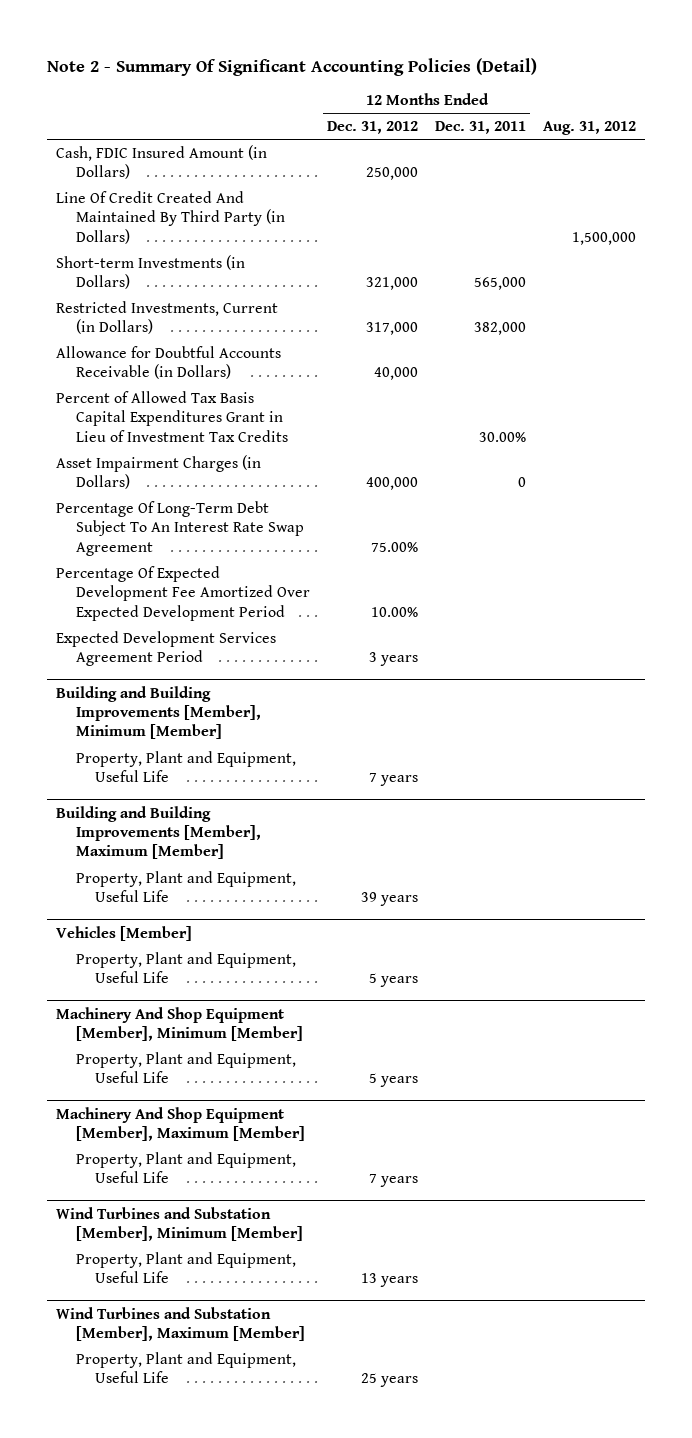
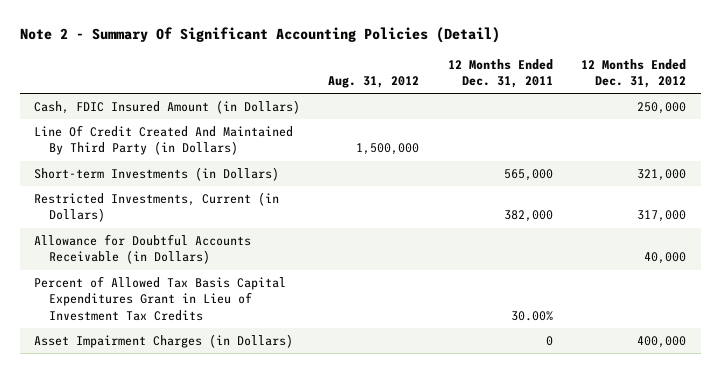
- | 12 Months Ended Dec. 31, 2012 | 12 Months Ended Dec. 31, 2011 | Aug. 31, 2012
+ | Aug. 31, 2012 | 12 Months Ended Dec. 31, 2011 | 12 Months Ended Dec. 31, 2012
- Percentage Of Long-Term Debt Subject To An Interest Rate Swap Agreement | 75.00% | |
- Percentage Of Expected Development Fee Amortized Over Expected Development Period | 10.00% | |
- Expected Development Services Agreement Period | 3 years | |
- Building and Building Improvements [Member], Minimum [Member]
- Property, Plant and Equipment, Useful Life | 7 years | |
- Building and Building Improvements [Member], Maximum [Member]
- Property, Plant and Equipment, Useful Life | 39 years | |
- Vehicles [Member]
- Property, Plant and Equipment, Useful Life | 5 years | |
- Machinery And Shop Equipment [Member], Minimum [Member]
- Property, Plant and Equipment, Useful Life | 5 years | |
- Machinery And Shop Equipment [Member], Maximum [Member]
- Property, Plant and Equipment, Useful Life | 7 years | |
- Wind Turbines and Substation [Member], Minimum [Member]
- Property, Plant and Equipment, Useful Life | 13 years | |
- Wind Turbines and Substation [Member], Maximum [Member]
- Property, Plant and Equipment, Useful Life | 25 years | |

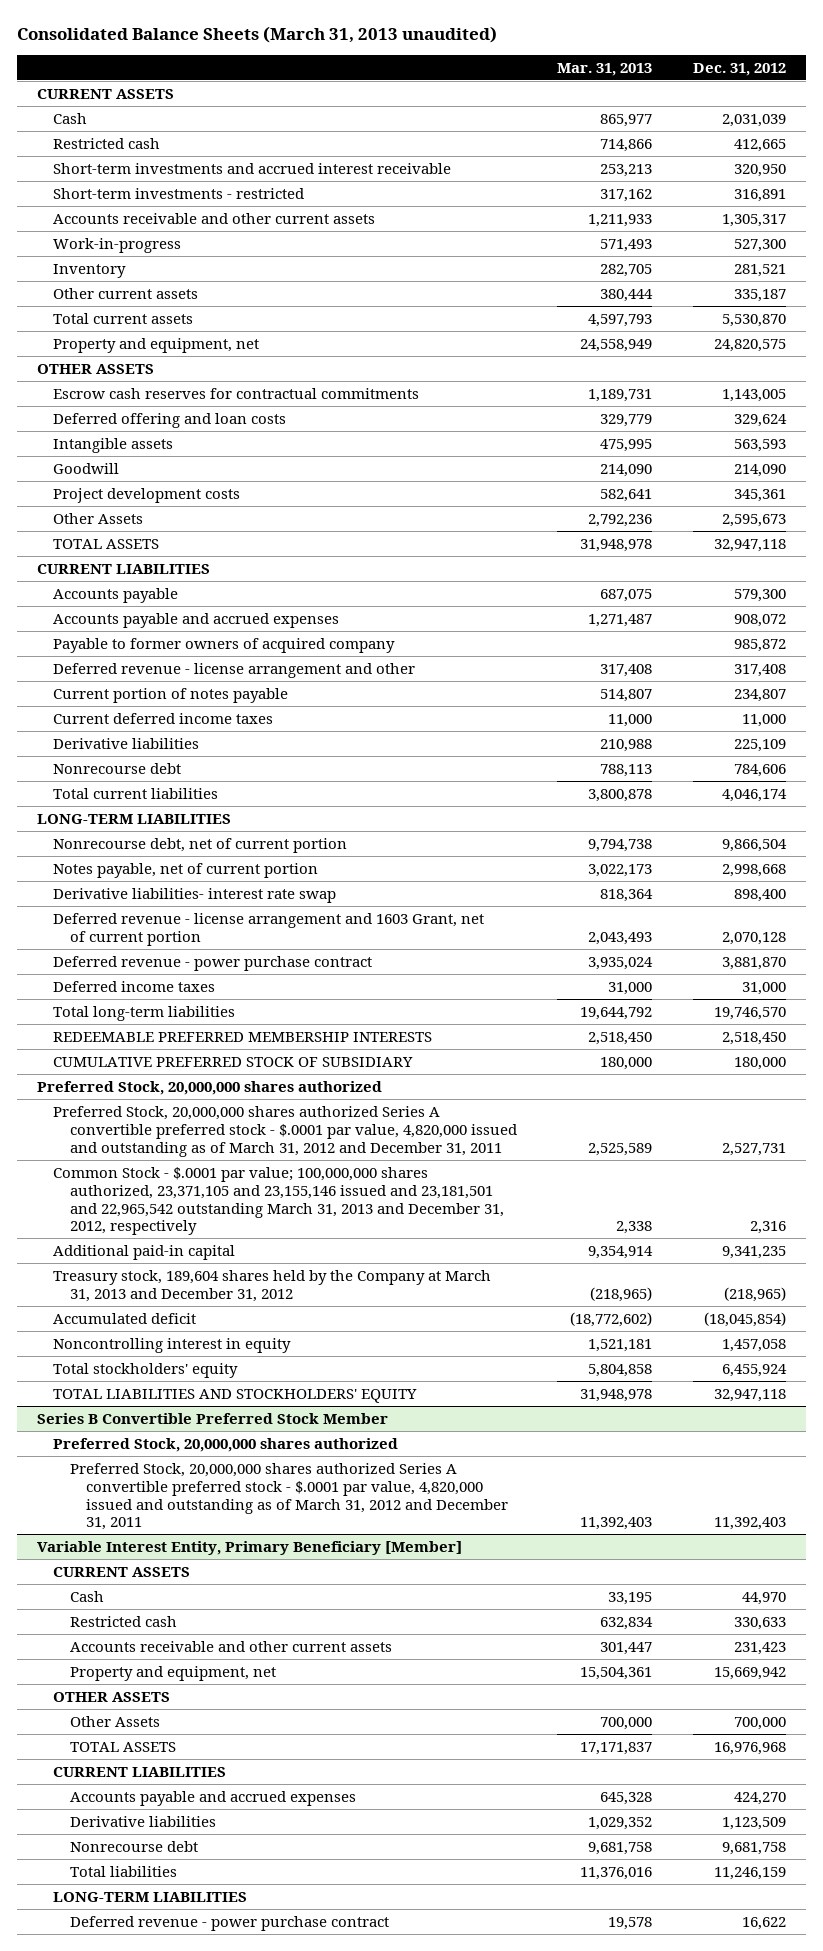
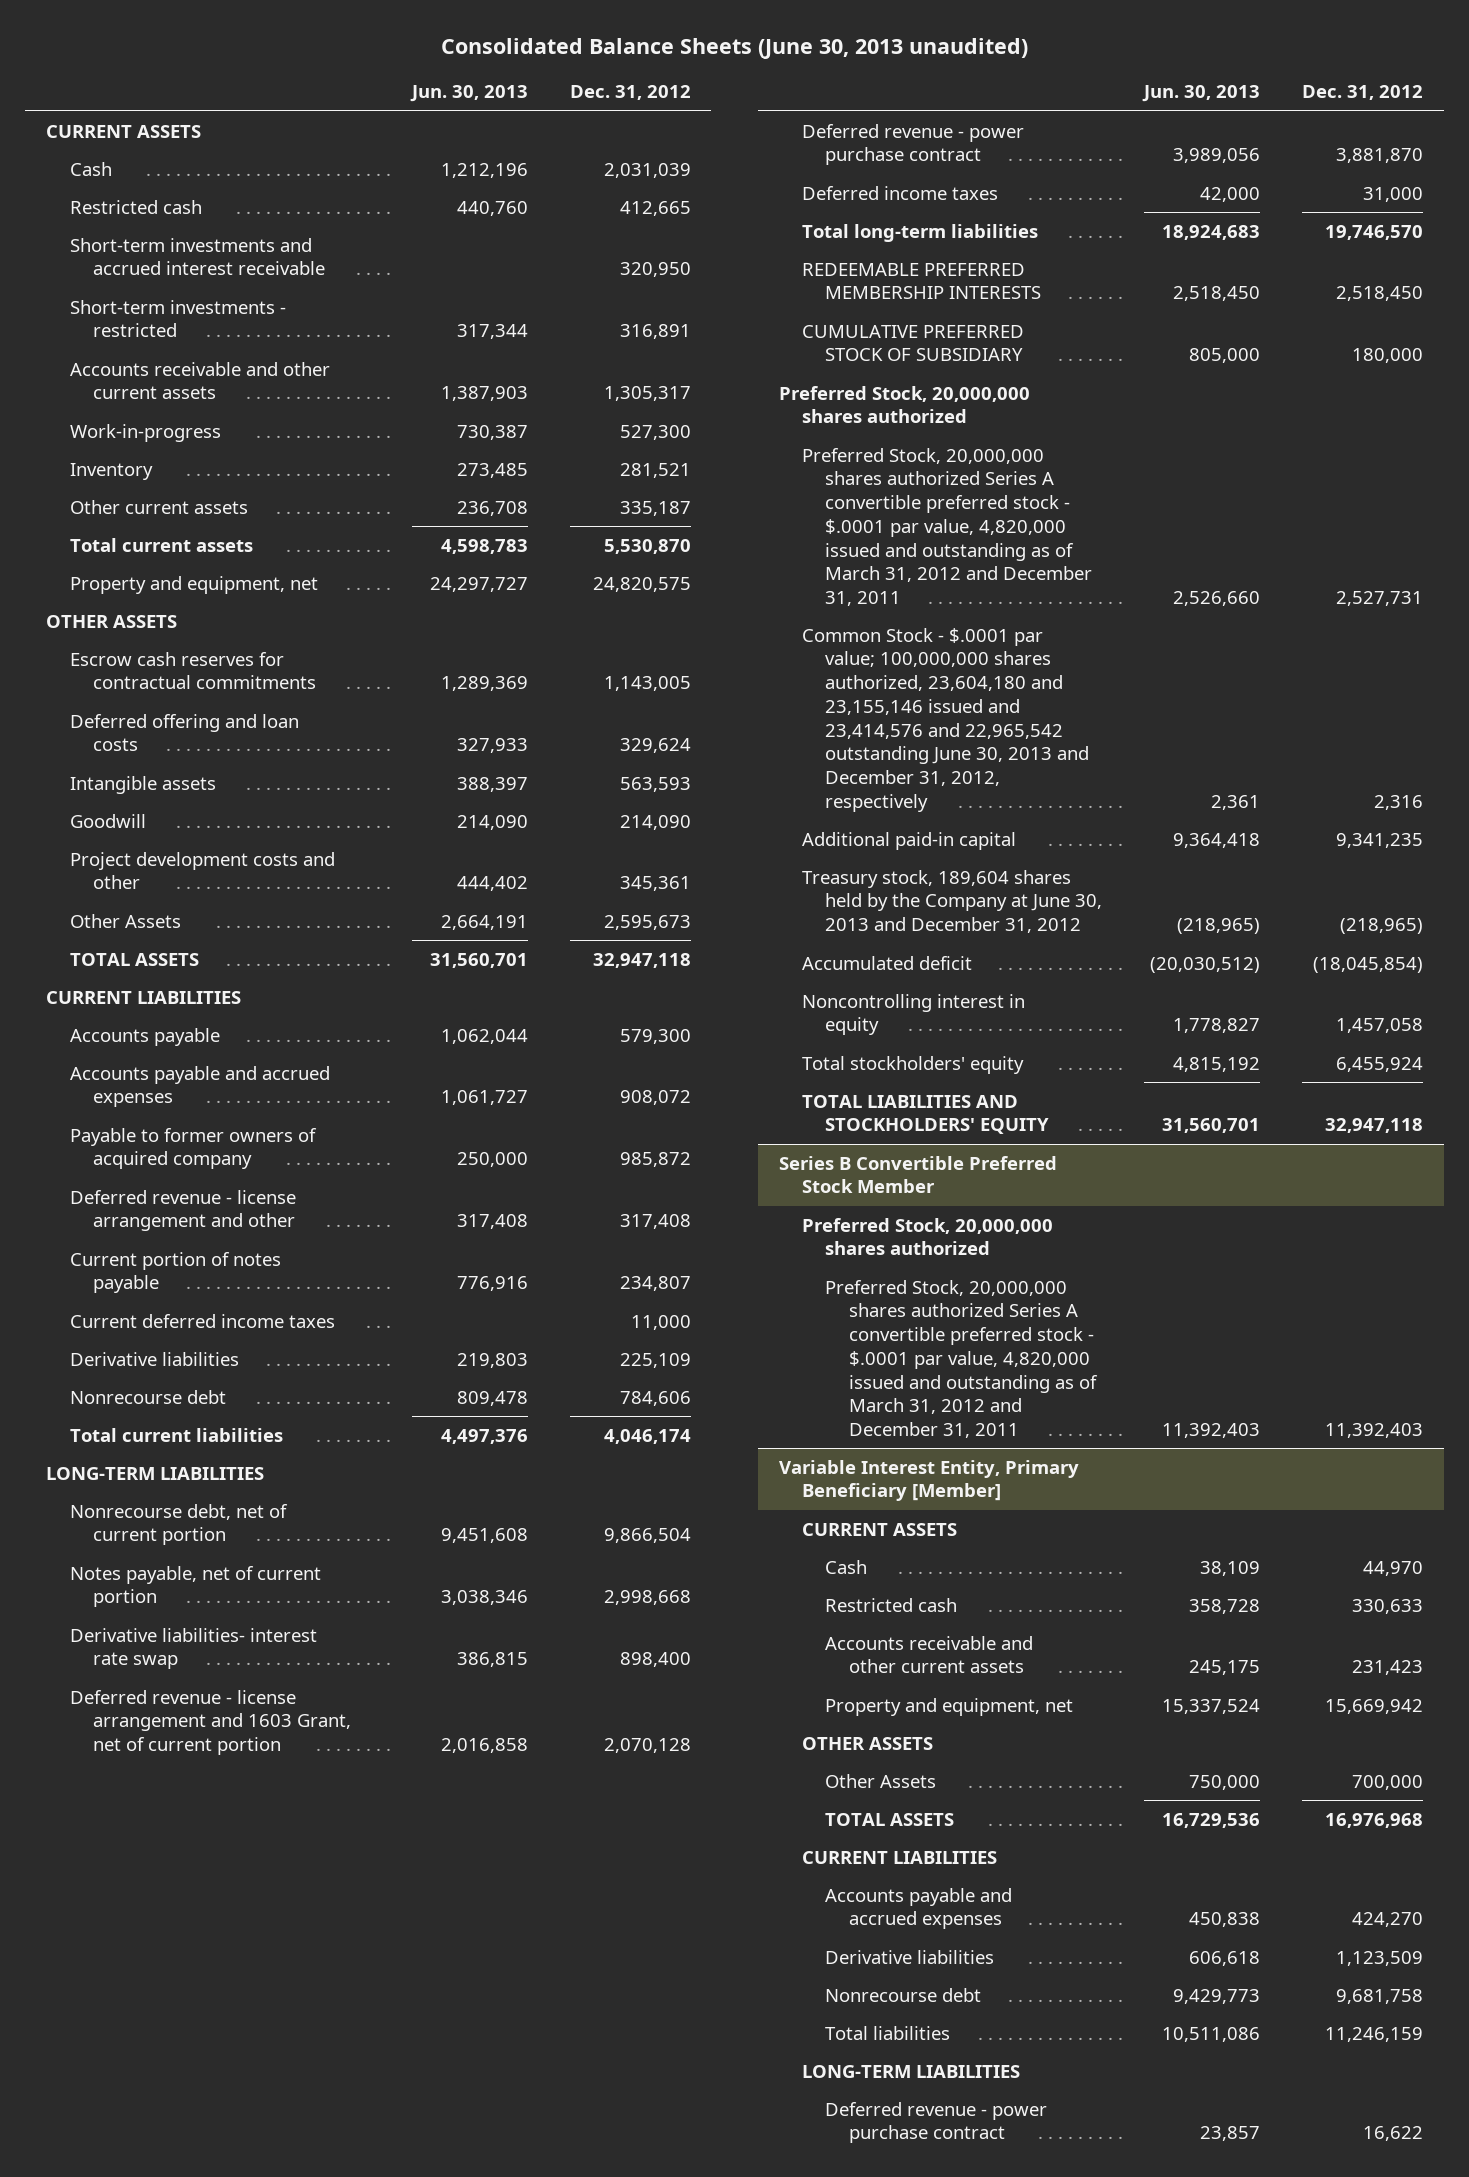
- Consolidated Balance Sheets (March 31, 2013 unaudited)
+ Consolidated Balance Sheets (June 30, 2013 unaudited)
- | Mar. 31, 2013 | Dec. 31, 2012
+ | Jun. 30, 2013 | Dec. 31, 2012
- Project development costs | 582,641 | 345,361
+ Project development costs and other | 444,402 | 345,361
- Common Stock - $.0001 par value; 100,000,000 shares authorized, 23,371,105 and 23,155,146 issued and 23,181,501 and 22,965,542 outstanding March 31, 2013 and December 31, 2012, respectively | 2,338 | 2,316
+ Common Stock - $.0001 par value; 100,000,000 shares authorized, 23,604,180 and 23,155,146 issued and 23,414,576 and 22,965,542 outstanding June 30, 2013 and December 31, 2012, respectively | 2,361 | 2,316
- Treasury stock, 189,604 shares held by the Company at March 31, 2013 and December 31, 2012 | (218,965) | (218,965)
+ Treasury stock, 189,604 shares held by the Company at June 30, 2013 and December 31, 2012 | (218,965) | (218,965)

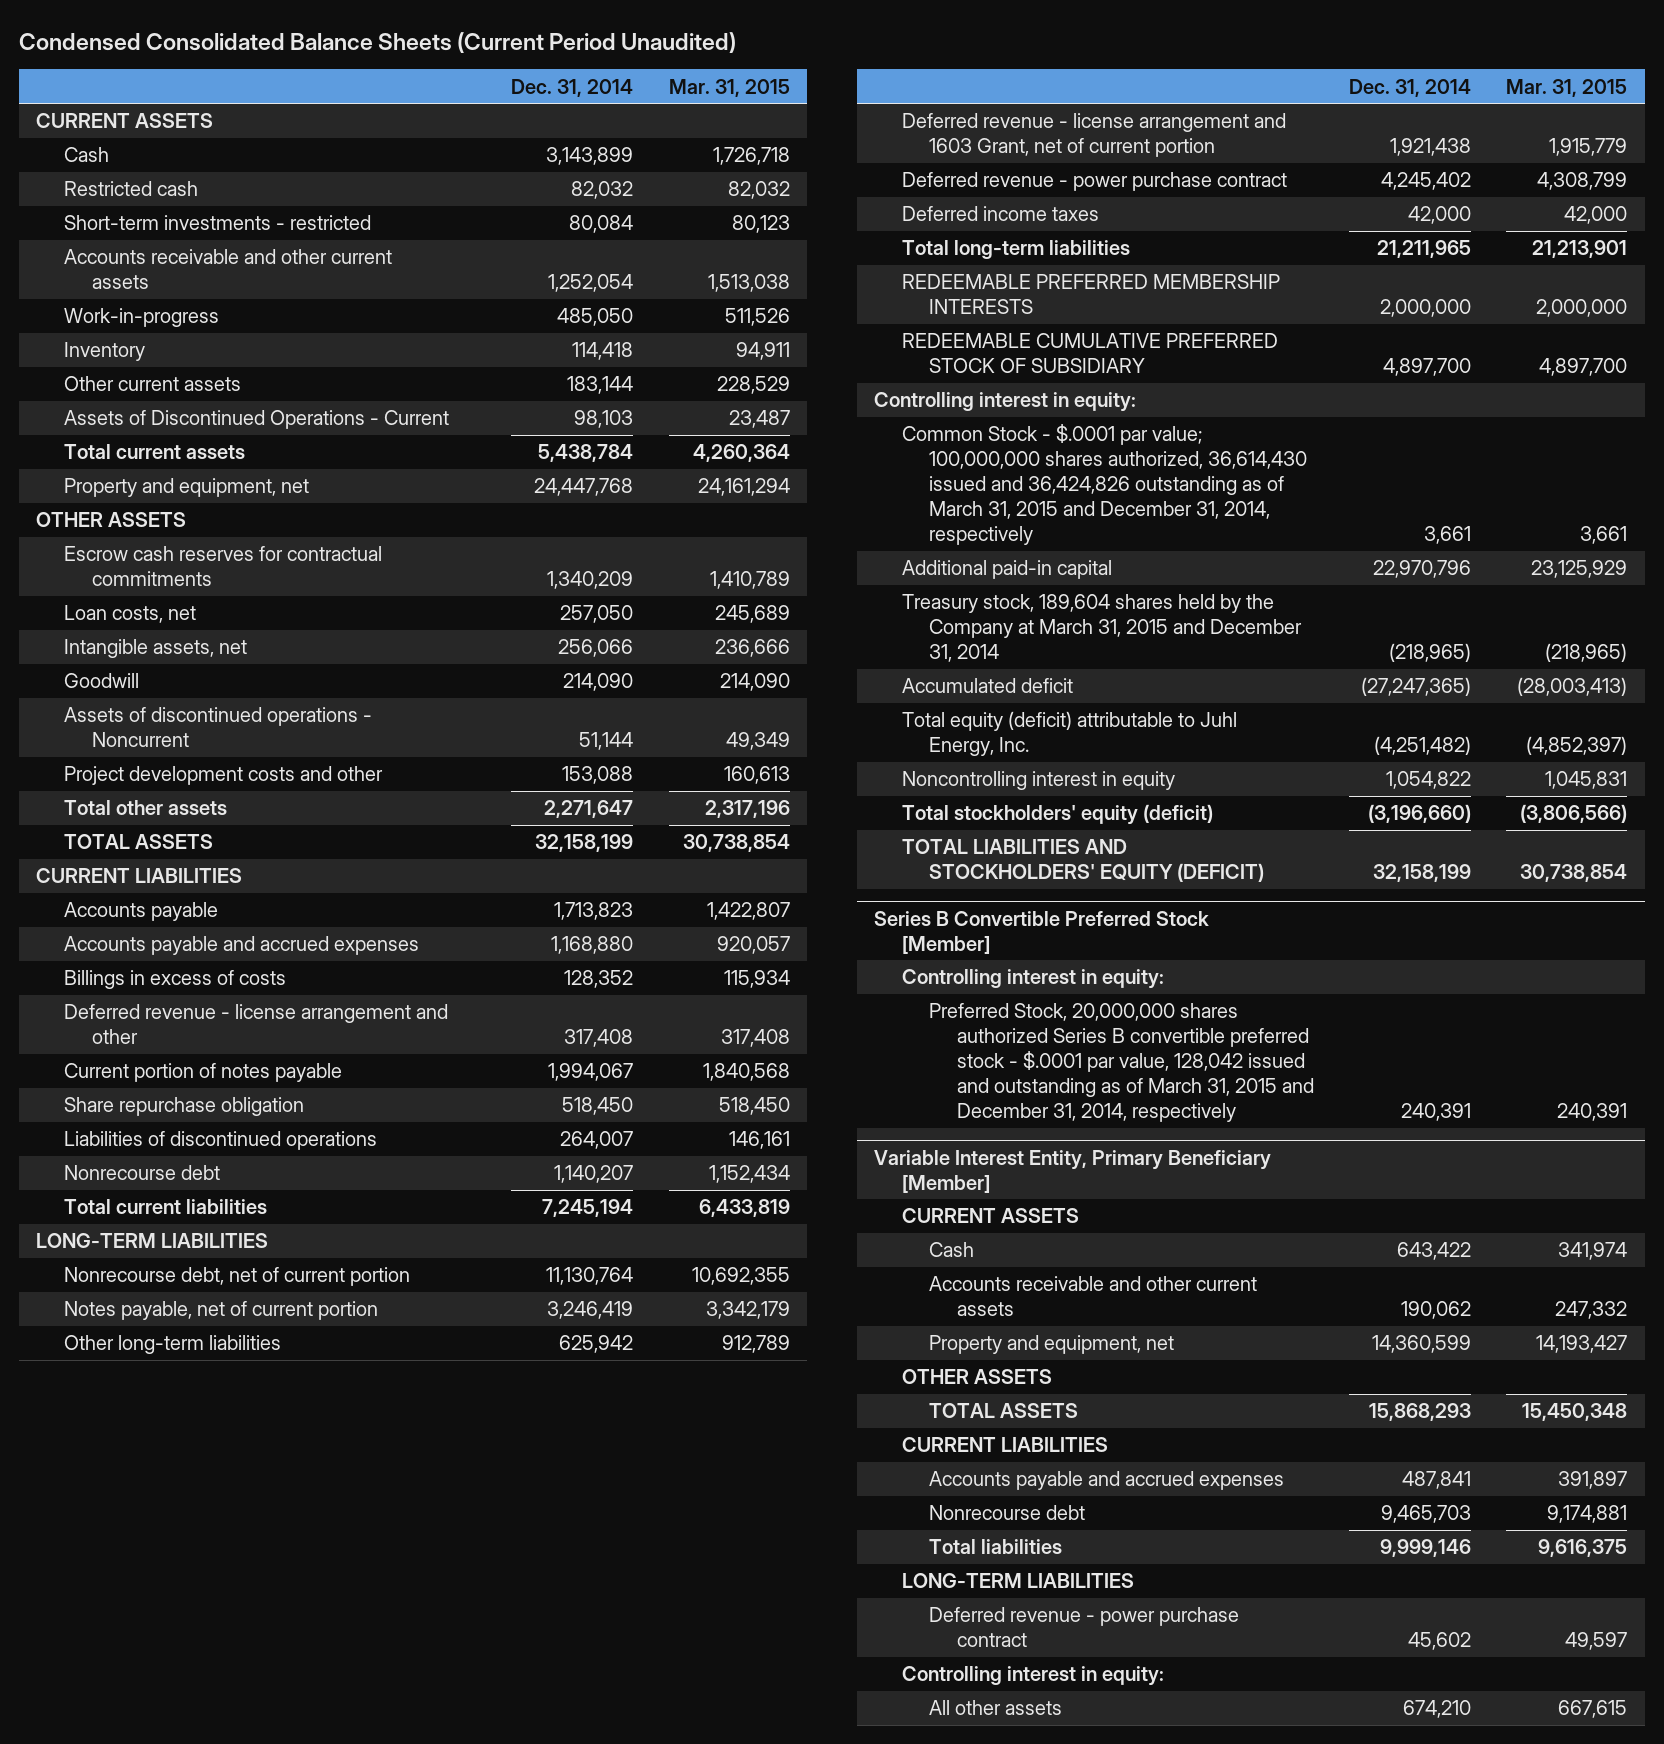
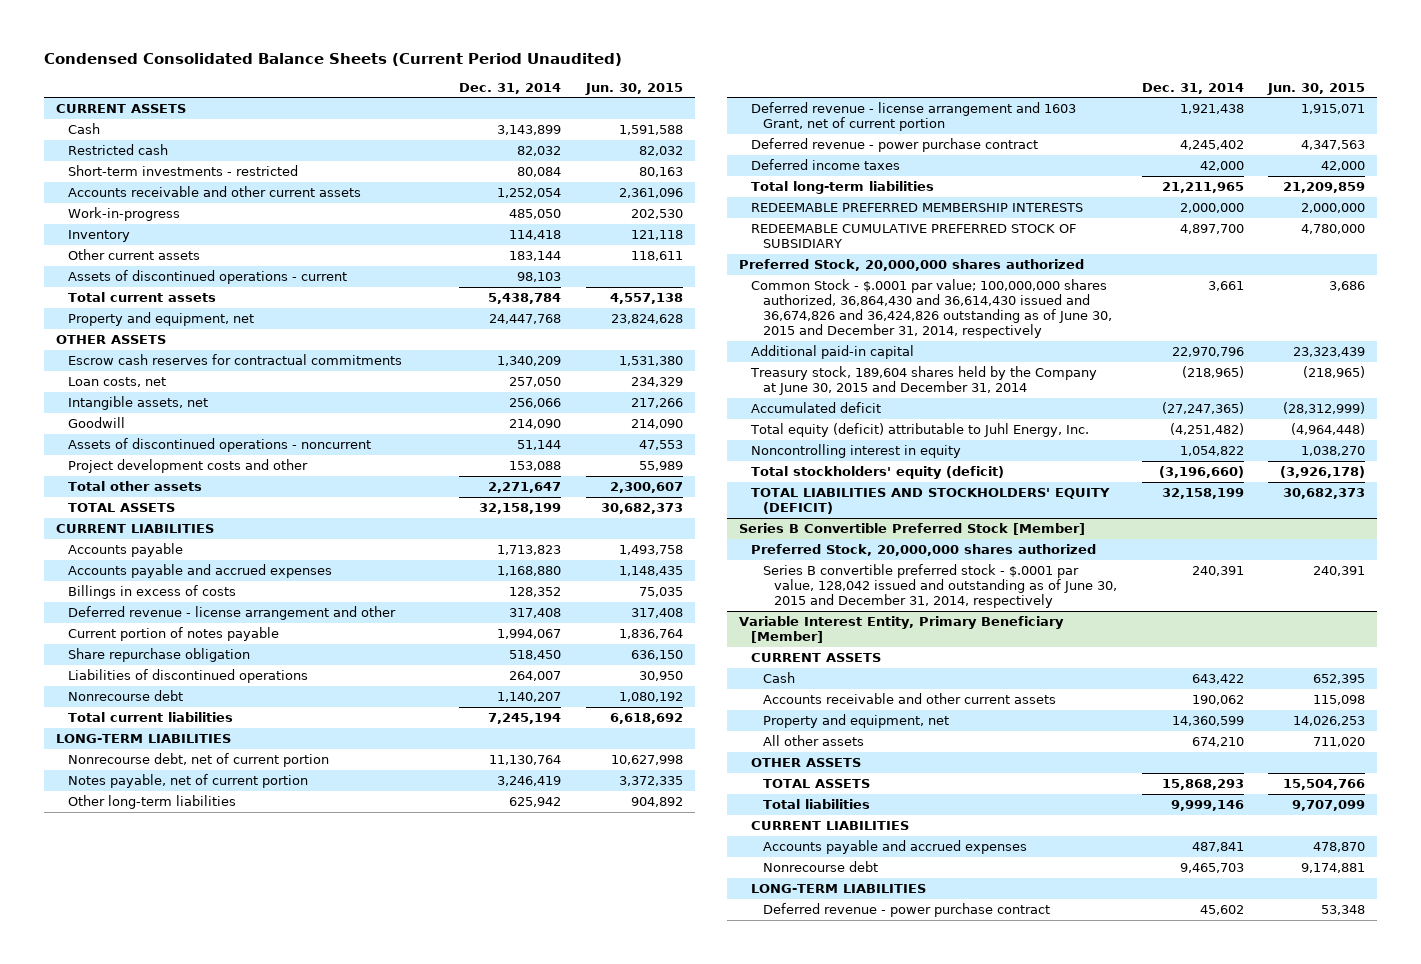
- | Dec. 31, 2014 | Mar. 31, 2015
+ | Dec. 31, 2014 | Jun. 30, 2015
- Assets of Discontinued Operations - Current | 98,103 | 23,487
+ Assets of discontinued operations - current | 98,103 |
- Assets of discontinued operations - Noncurrent | 51,144 | 49,349
+ Assets of discontinued operations - noncurrent | 51,144 | 47,553
- Controlling interest in equity:
- Common Stock - $.0001 par value; 100,000,000 shares authorized, 36,614,430 issued and 36,424,826 outstanding as of March 31, 2015 and December 31, 2014, respectively | 3,661 | 3,661
+ Preferred Stock, 20,000,000 shares authorized
+ Common Stock - $.0001 par value; 100,000,000 shares authorized, 36,864,430 and 36,614,430 issued and 36,674,826 and 36,424,826 outstanding as of June 30, 2015 and December 31, 2014, respectively | 3,661 | 3,686
- Treasury stock, 189,604 shares held by the Company at March 31, 2015 and December 31, 2014 | (218,965) | (218,965)
+ Treasury stock, 189,604 shares held by the Company at June 30, 2015 and December 31, 2014 | (218,965) | (218,965)
@ Series B Convertible Preferred Stock [Member]
- Controlling interest in equity:
- Preferred Stock, 20,000,000 shares authorized Series B convertible preferred stock - $.0001 par value, 128,042 issued and outstanding as of March 31, 2015 and December 31, 2014, respectively | 240,391 | 240,391
+ Preferred Stock, 20,000,000 shares authorized
+ Series B convertible preferred stock - $.0001 par value, 128,042 issued and outstanding as of June 30, 2015 and December 31, 2014, respectively | 240,391 | 240,391
@ Variable Interest Entity, Primary Beneficiary [Member]
moved up: All other assets | 674,210 | 711,020
moved up: Total liabilities | 9,999,146 | 9,707,099
- Controlling interest in equity:

